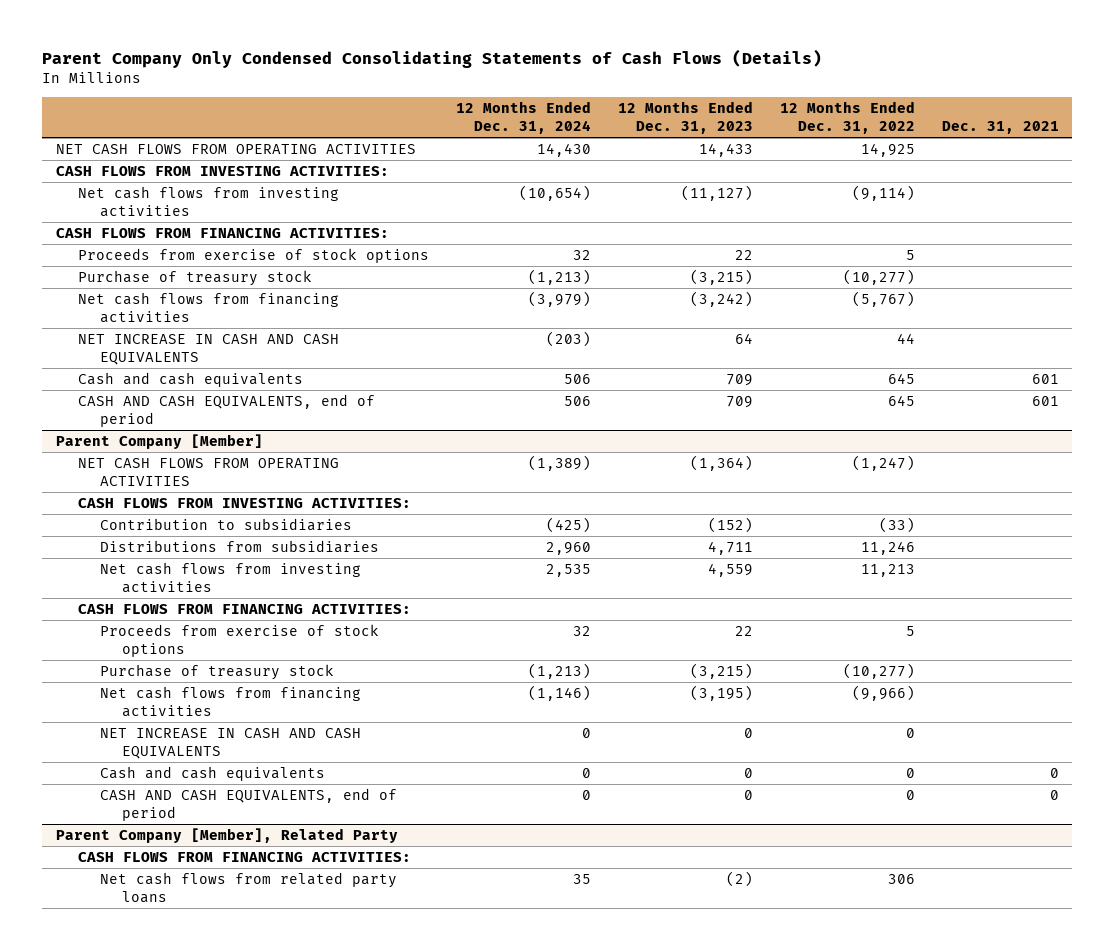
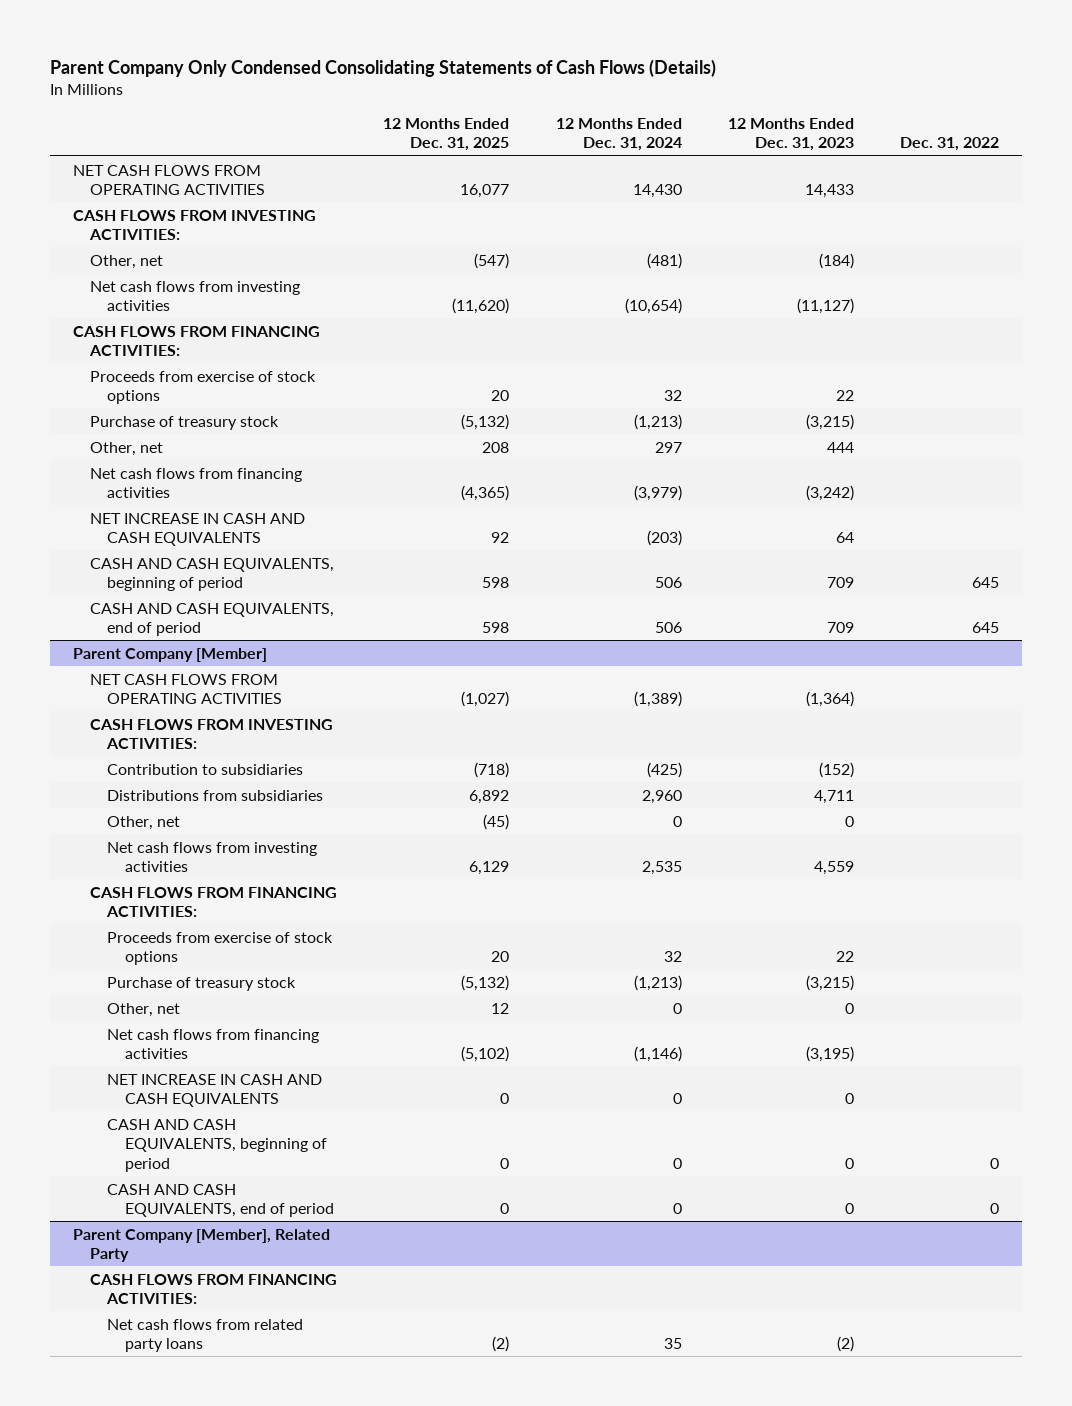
- | 12 Months Ended Dec. 31, 2024 | 12 Months Ended Dec. 31, 2023 | 12 Months Ended Dec. 31, 2022 | Dec. 31, 2021
+ | 12 Months Ended Dec. 31, 2025 | 12 Months Ended Dec. 31, 2024 | 12 Months Ended Dec. 31, 2023 | Dec. 31, 2022
+ Other, net | (547) | (481) | (184) |
+ Other, net | 208 | 297 | 444 |
- Cash and cash equivalents | 506 | 709 | 645 | 601
+ CASH AND CASH EQUIVALENTS, beginning of period | 598 | 506 | 709 | 645
@ Parent Company [Member]
+ Other, net | (45) | 0 | 0 |
+ Other, net | 12 | 0 | 0 |
- Cash and cash equivalents | 0 | 0 | 0 | 0
+ CASH AND CASH EQUIVALENTS, beginning of period | 0 | 0 | 0 | 0

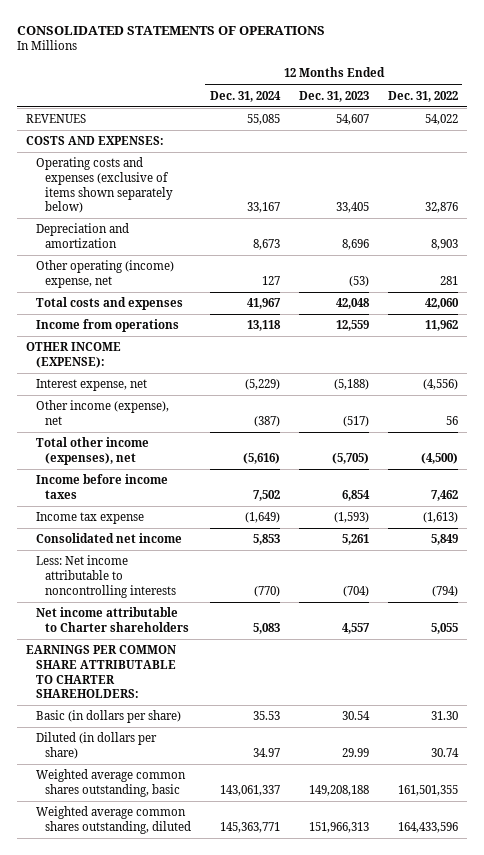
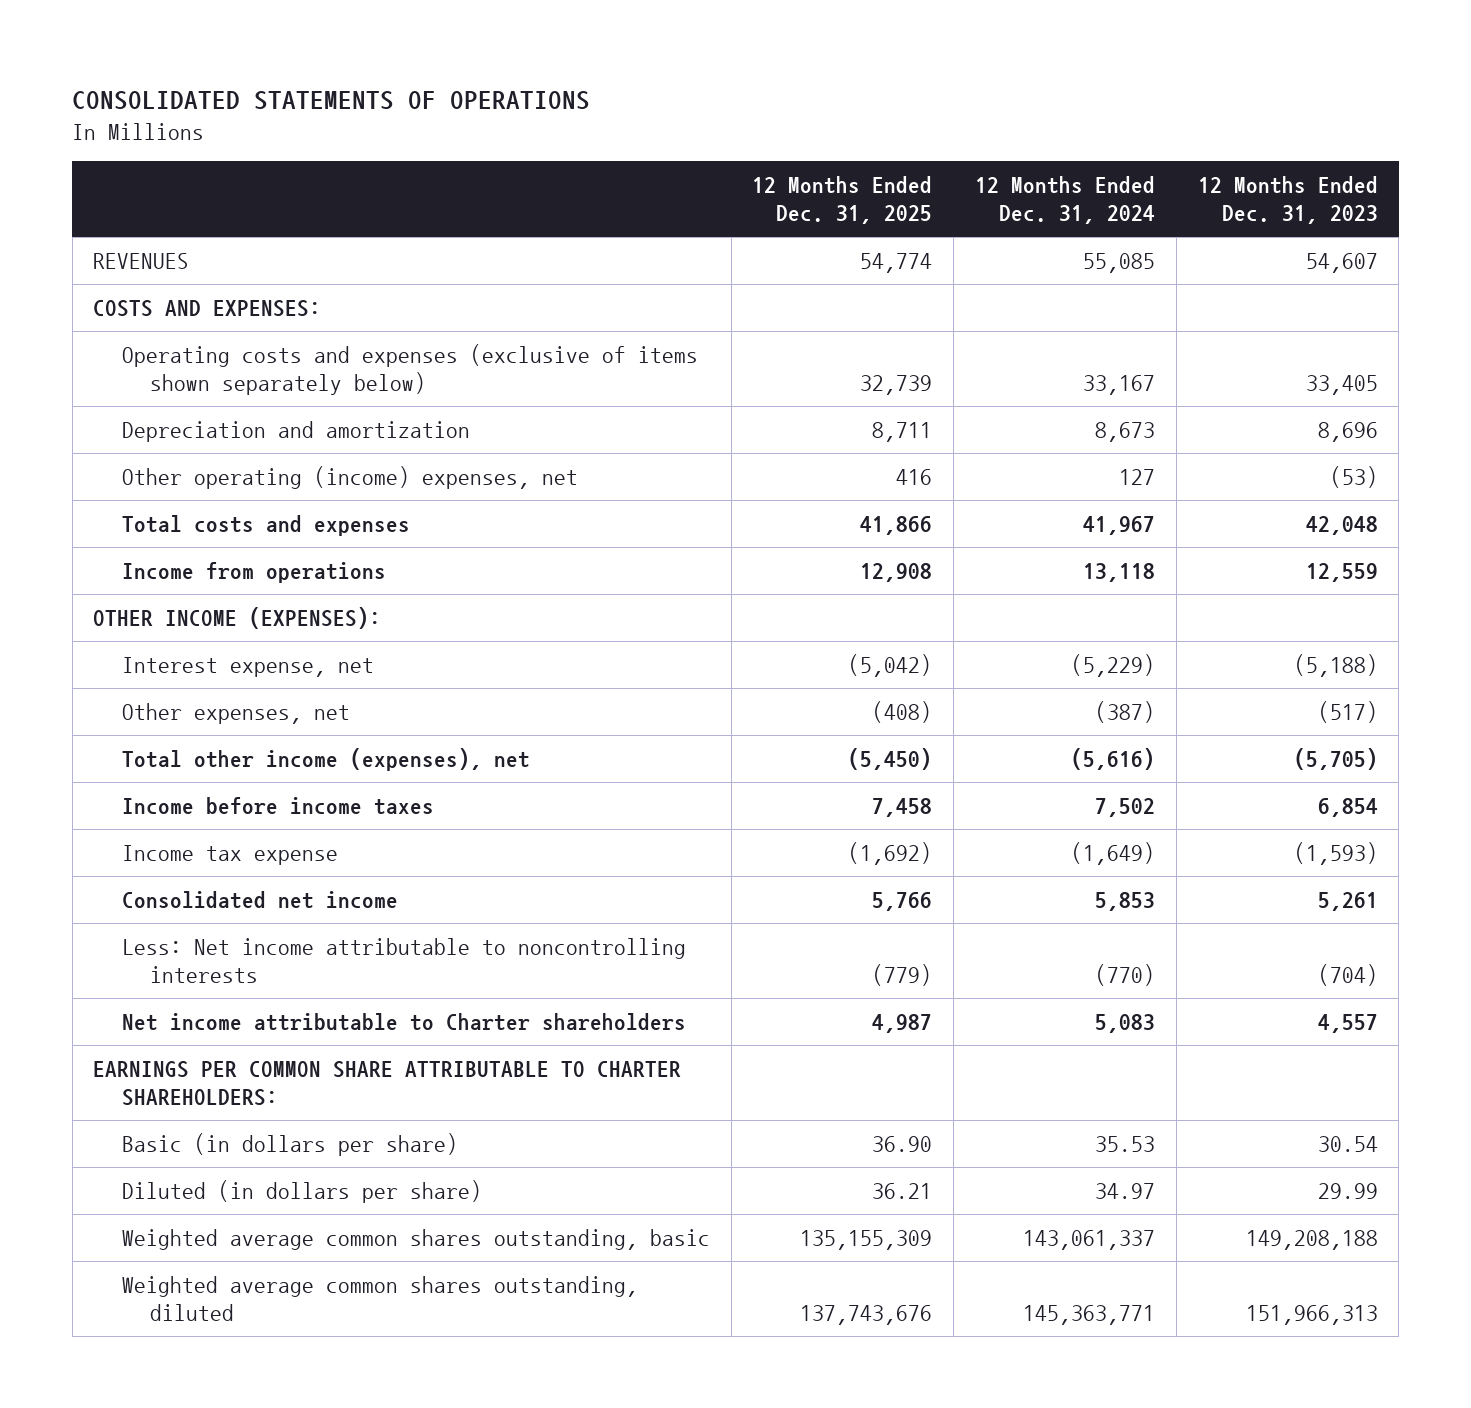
- | 12 Months Ended Dec. 31, 2024 | 12 Months Ended Dec. 31, 2023 | 12 Months Ended Dec. 31, 2022
+ | 12 Months Ended Dec. 31, 2025 | 12 Months Ended Dec. 31, 2024 | 12 Months Ended Dec. 31, 2023
- Other operating (income) expense, net | 127 | (53) | 281
+ Other operating (income) expenses, net | 416 | 127 | (53)
- OTHER INCOME (EXPENSE):
+ OTHER INCOME (EXPENSES):
- Other income (expense), net | (387) | (517) | 56
+ Other expenses, net | (408) | (387) | (517)

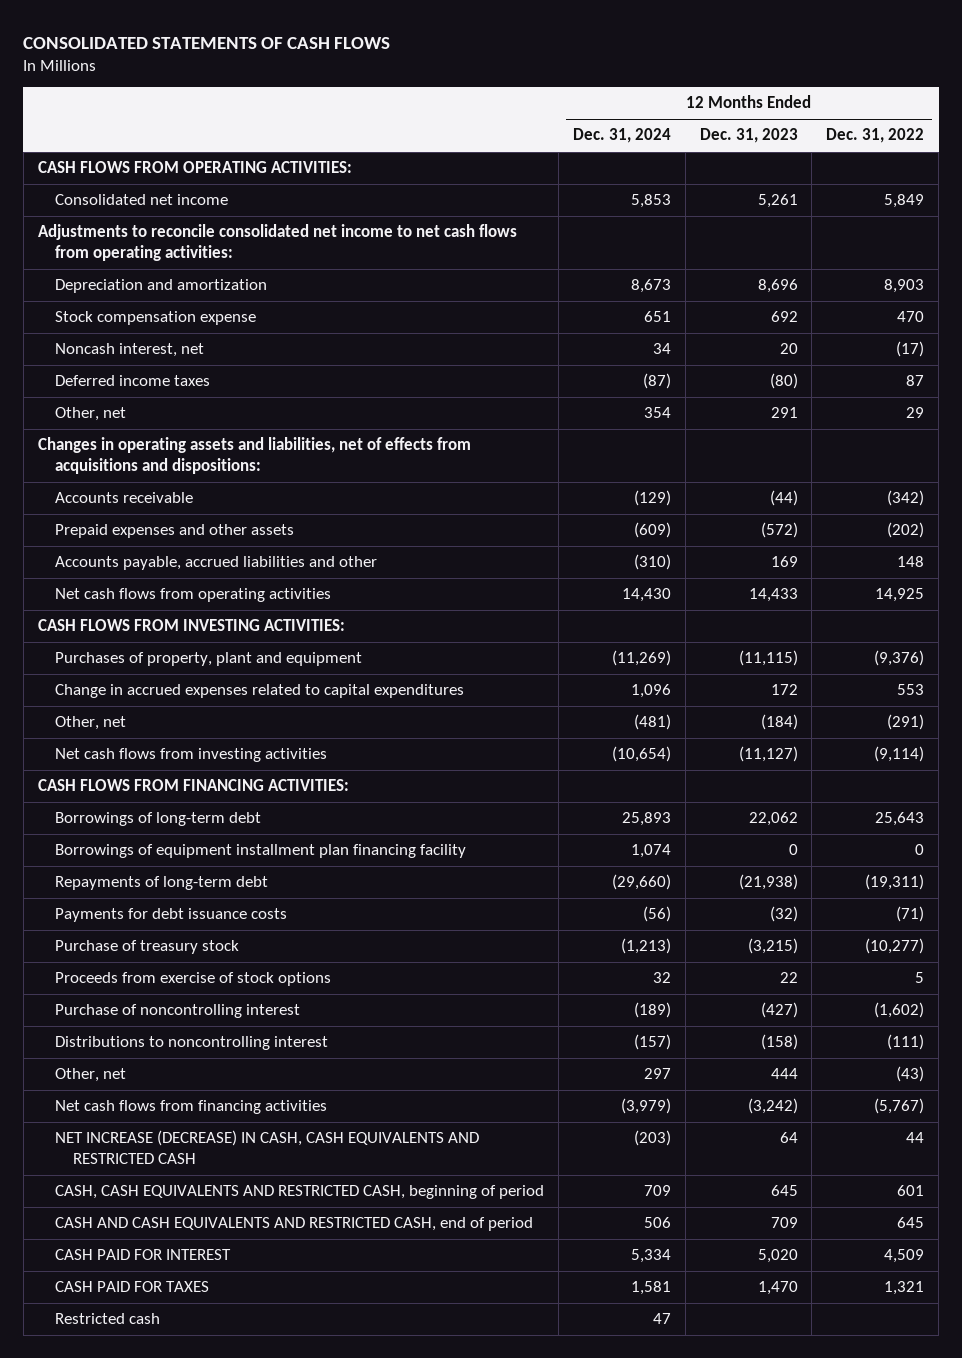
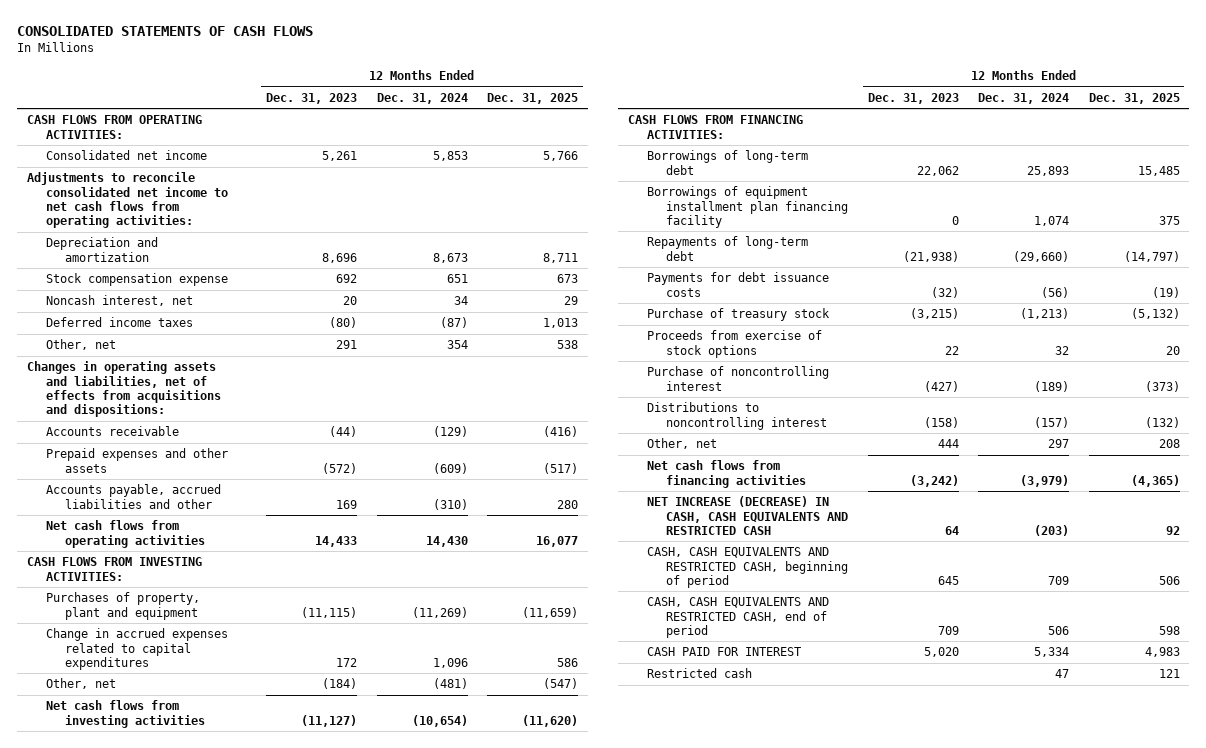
- | 12 Months Ended Dec. 31, 2024 | 12 Months Ended Dec. 31, 2023 | 12 Months Ended Dec. 31, 2022
+ | 12 Months Ended Dec. 31, 2023 | 12 Months Ended Dec. 31, 2024 | 12 Months Ended Dec. 31, 2025
- CASH AND CASH EQUIVALENTS AND RESTRICTED CASH, end of period | 506 | 709 | 645
+ CASH, CASH EQUIVALENTS AND RESTRICTED CASH, end of period | 709 | 506 | 598
- CASH PAID FOR TAXES | 1,581 | 1,470 | 1,321

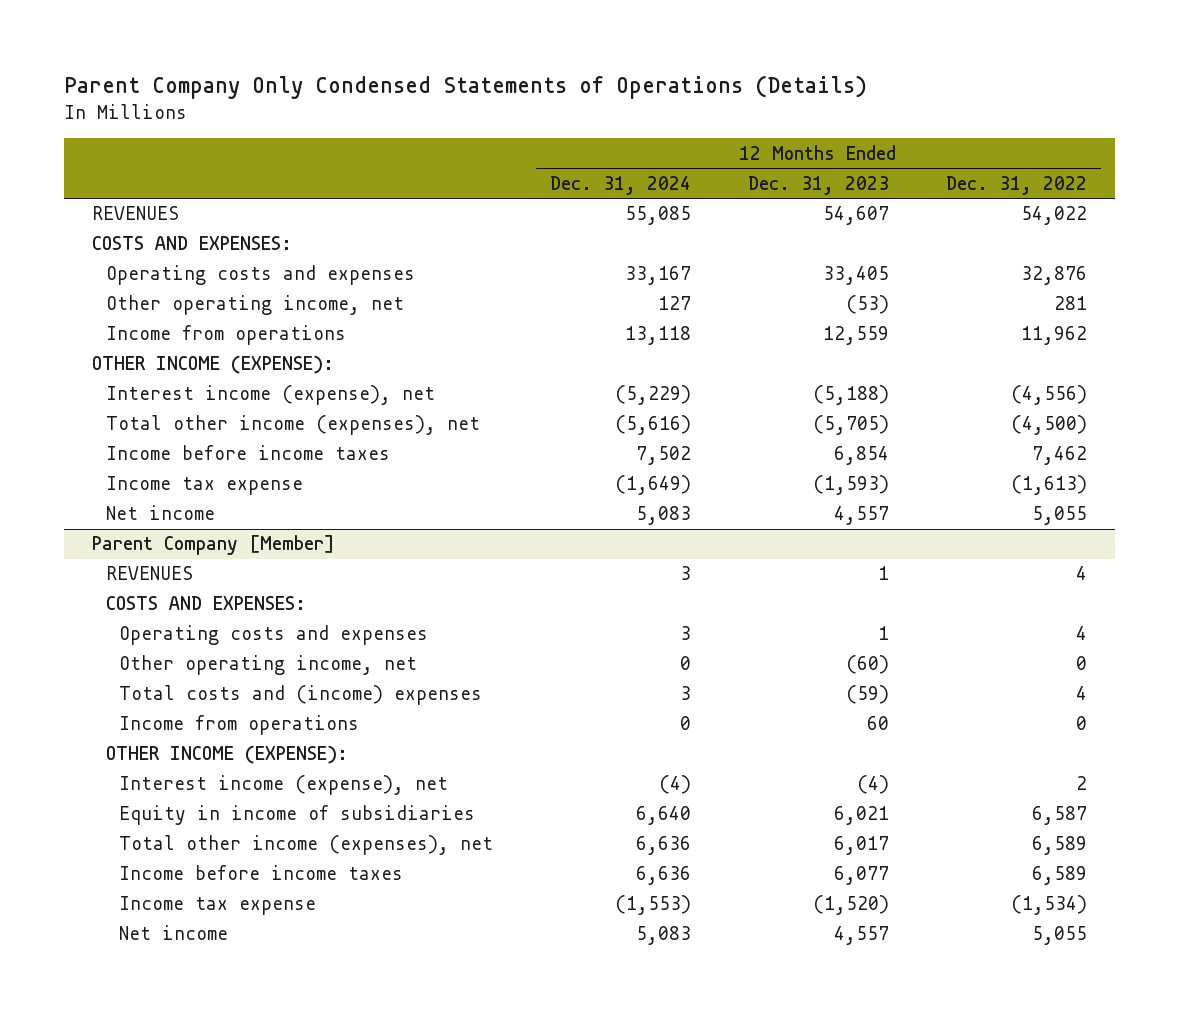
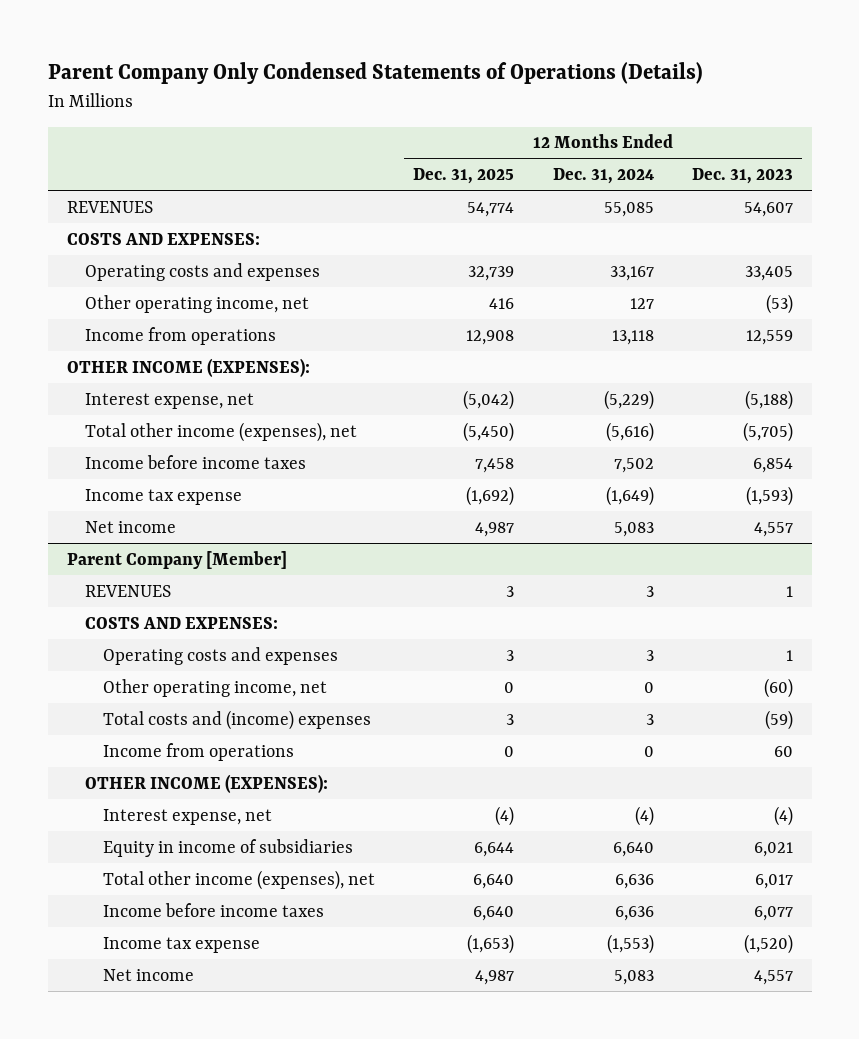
- | 12 Months Ended Dec. 31, 2024 | 12 Months Ended Dec. 31, 2023 | 12 Months Ended Dec. 31, 2022
+ | 12 Months Ended Dec. 31, 2025 | 12 Months Ended Dec. 31, 2024 | 12 Months Ended Dec. 31, 2023
- OTHER INCOME (EXPENSE):
- Interest income (expense), net | (5,229) | (5,188) | (4,556)
+ OTHER INCOME (EXPENSES):
+ Interest expense, net | (5,042) | (5,229) | (5,188)
@ Parent Company [Member]
- OTHER INCOME (EXPENSE):
- Interest income (expense), net | (4) | (4) | 2
+ OTHER INCOME (EXPENSES):
+ Interest expense, net | (4) | (4) | (4)

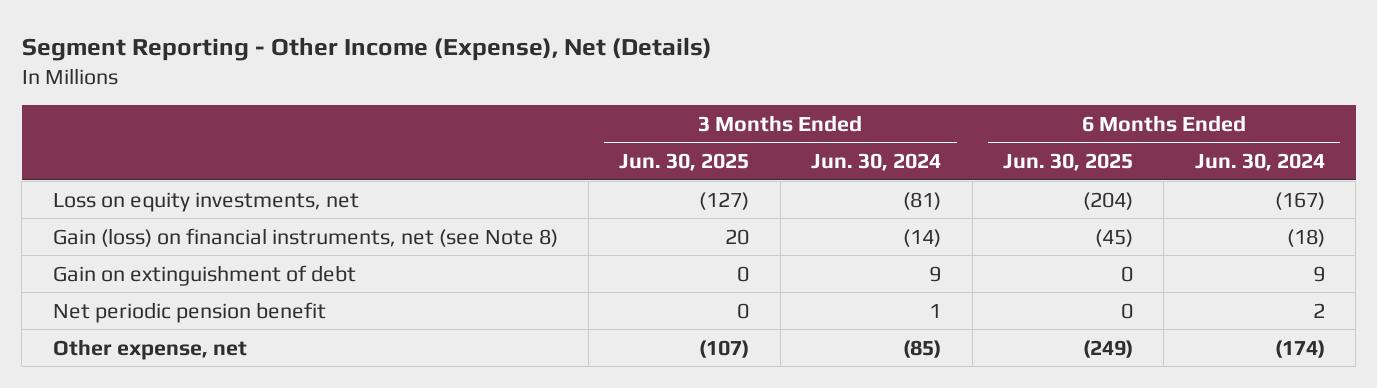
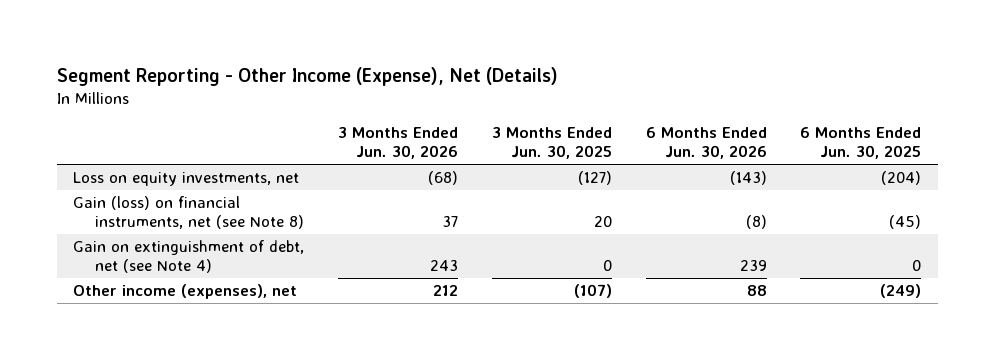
- | 3 Months Ended Jun. 30, 2025 | 3 Months Ended Jun. 30, 2024 | 6 Months Ended Jun. 30, 2025 | 6 Months Ended Jun. 30, 2024
+ | 3 Months Ended Jun. 30, 2026 | 3 Months Ended Jun. 30, 2025 | 6 Months Ended Jun. 30, 2026 | 6 Months Ended Jun. 30, 2025
- Gain on extinguishment of debt | 0 | 9 | 0 | 9
- Net periodic pension benefit | 0 | 1 | 0 | 2
- Other expense, net | (107) | (85) | (249) | (174)
+ Gain on extinguishment of debt, net (see Note 4) | 243 | 0 | 239 | 0
+ Other income (expenses), net | 212 | (107) | 88 | (249)

